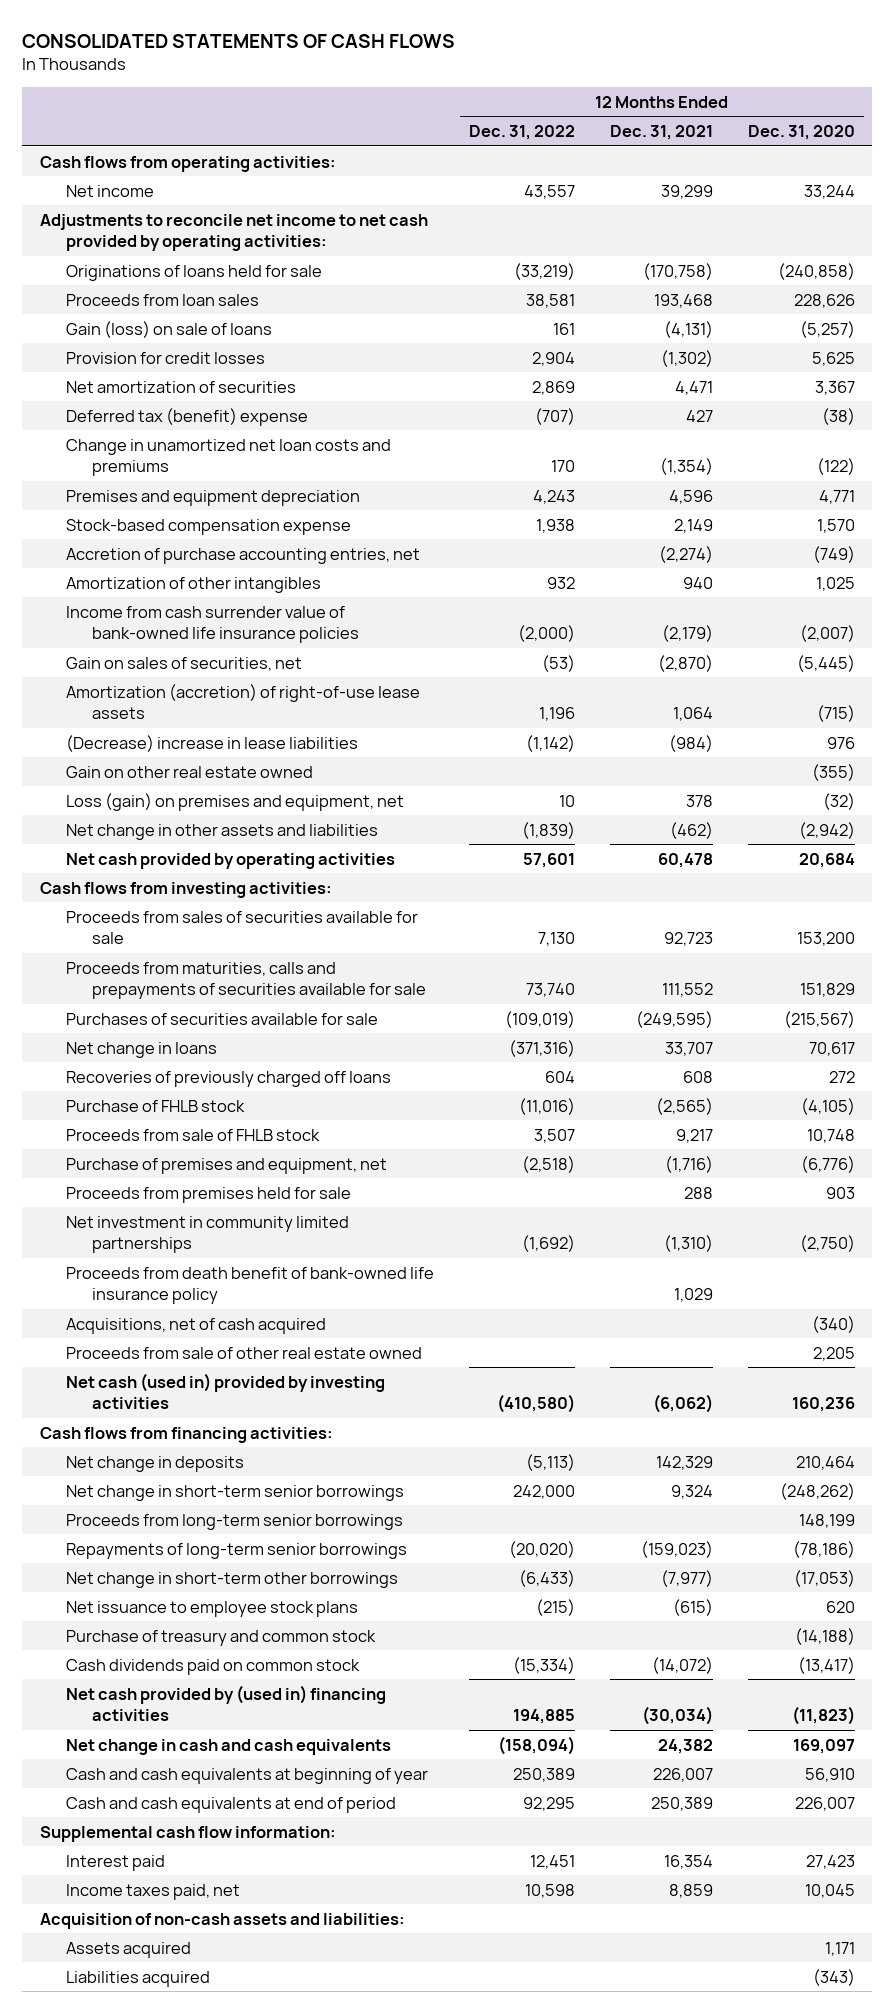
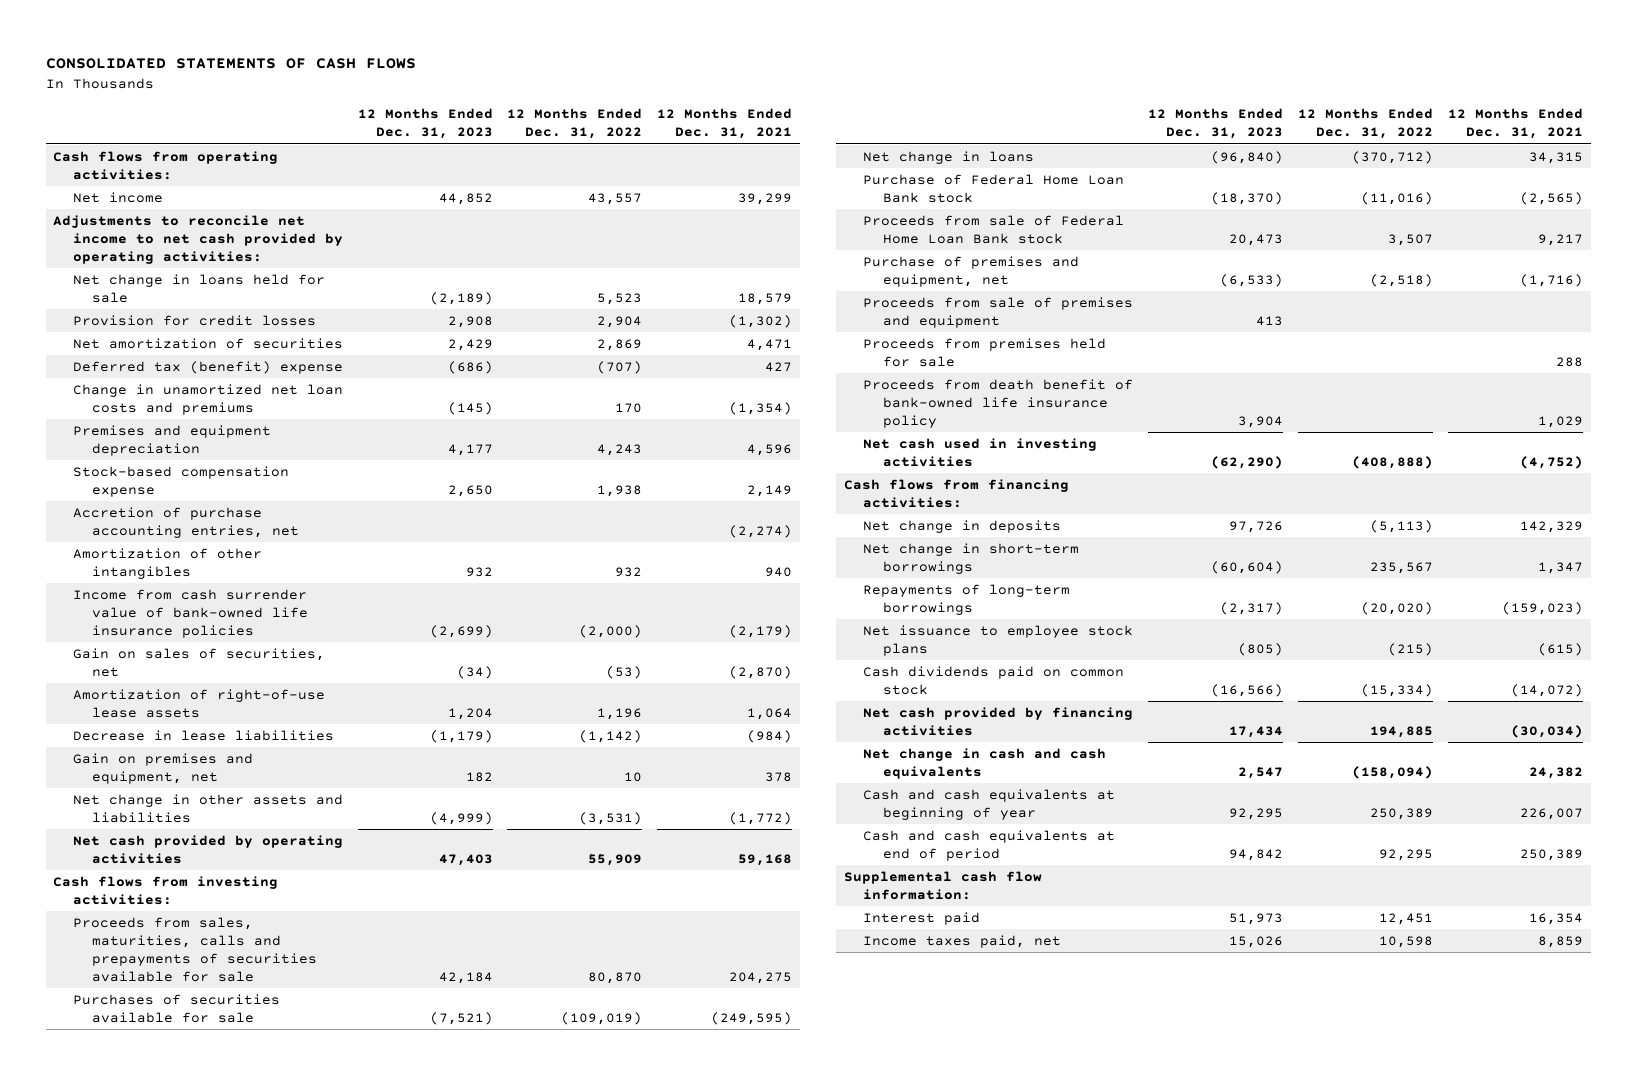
- | 12 Months Ended Dec. 31, 2022 | 12 Months Ended Dec. 31, 2021 | 12 Months Ended Dec. 31, 2020
+ | 12 Months Ended Dec. 31, 2023 | 12 Months Ended Dec. 31, 2022 | 12 Months Ended Dec. 31, 2021
- Originations of loans held for sale | (33,219) | (170,758) | (240,858)
- Proceeds from loan sales | 38,581 | 193,468 | 228,626
- Gain (loss) on sale of loans | 161 | (4,131) | (5,257)
+ Net change in loans held for sale | (2,189) | 5,523 | 18,579
- Amortization (accretion) of right-of-use lease assets | 1,196 | 1,064 | (715)
- (Decrease) increase in lease liabilities | (1,142) | (984) | 976
- Gain on other real estate owned | | | (355)
- Loss (gain) on premises and equipment, net | 10 | 378 | (32)
- Net change in other assets and liabilities | (1,839) | (462) | (2,942)
- Net cash provided by operating activities | 57,601 | 60,478 | 20,684
+ Amortization of right-of-use lease assets | 1,204 | 1,196 | 1,064
+ Decrease in lease liabilities | (1,179) | (1,142) | (984)
+ Gain on premises and equipment, net | 182 | 10 | 378
+ Net change in other assets and liabilities | (4,999) | (3,531) | (1,772)
+ Net cash provided by operating activities | 47,403 | 55,909 | 59,168
- Proceeds from sales of securities available for sale | 7,130 | 92,723 | 153,200
- Proceeds from maturities, calls and prepayments of securities available for sale | 73,740 | 111,552 | 151,829
+ Proceeds from sales, maturities, calls and prepayments of securities available for sale | 42,184 | 80,870 | 204,275
- Net change in loans | (371,316) | 33,707 | 70,617
- Recoveries of previously charged off loans | 604 | 608 | 272
- Purchase of FHLB stock | (11,016) | (2,565) | (4,105)
- Proceeds from sale of FHLB stock | 3,507 | 9,217 | 10,748
+ Net change in loans | (96,840) | (370,712) | 34,315
+ Purchase of Federal Home Loan Bank stock | (18,370) | (11,016) | (2,565)
+ Proceeds from sale of Federal Home Loan Bank stock | 20,473 | 3,507 | 9,217
+ Proceeds from sale of premises and equipment | 413 | |
- Net investment in community limited partnerships | (1,692) | (1,310) | (2,750)
- Acquisitions, net of cash acquired | | | (340)
- Proceeds from sale of other real estate owned | | | 2,205
- Net cash (used in) provided by investing activities | (410,580) | (6,062) | 160,236
+ Net cash used in investing activities | (62,290) | (408,888) | (4,752)
- Net change in short-term senior borrowings | 242,000 | 9,324 | (248,262)
- Proceeds from long-term senior borrowings | | | 148,199
- Repayments of long-term senior borrowings | (20,020) | (159,023) | (78,186)
- Net change in short-term other borrowings | (6,433) | (7,977) | (17,053)
+ Net change in short-term borrowings | (60,604) | 235,567 | 1,347
+ Repayments of long-term borrowings | (2,317) | (20,020) | (159,023)
- Purchase of treasury and common stock | | | (14,188)
- Net cash provided by (used in) financing activities | 194,885 | (30,034) | (11,823)
+ Net cash provided by financing activities | 17,434 | 194,885 | (30,034)
- Acquisition of non-cash assets and liabilities:
- Assets acquired | | | 1,171
- Liabilities acquired | | | (343)

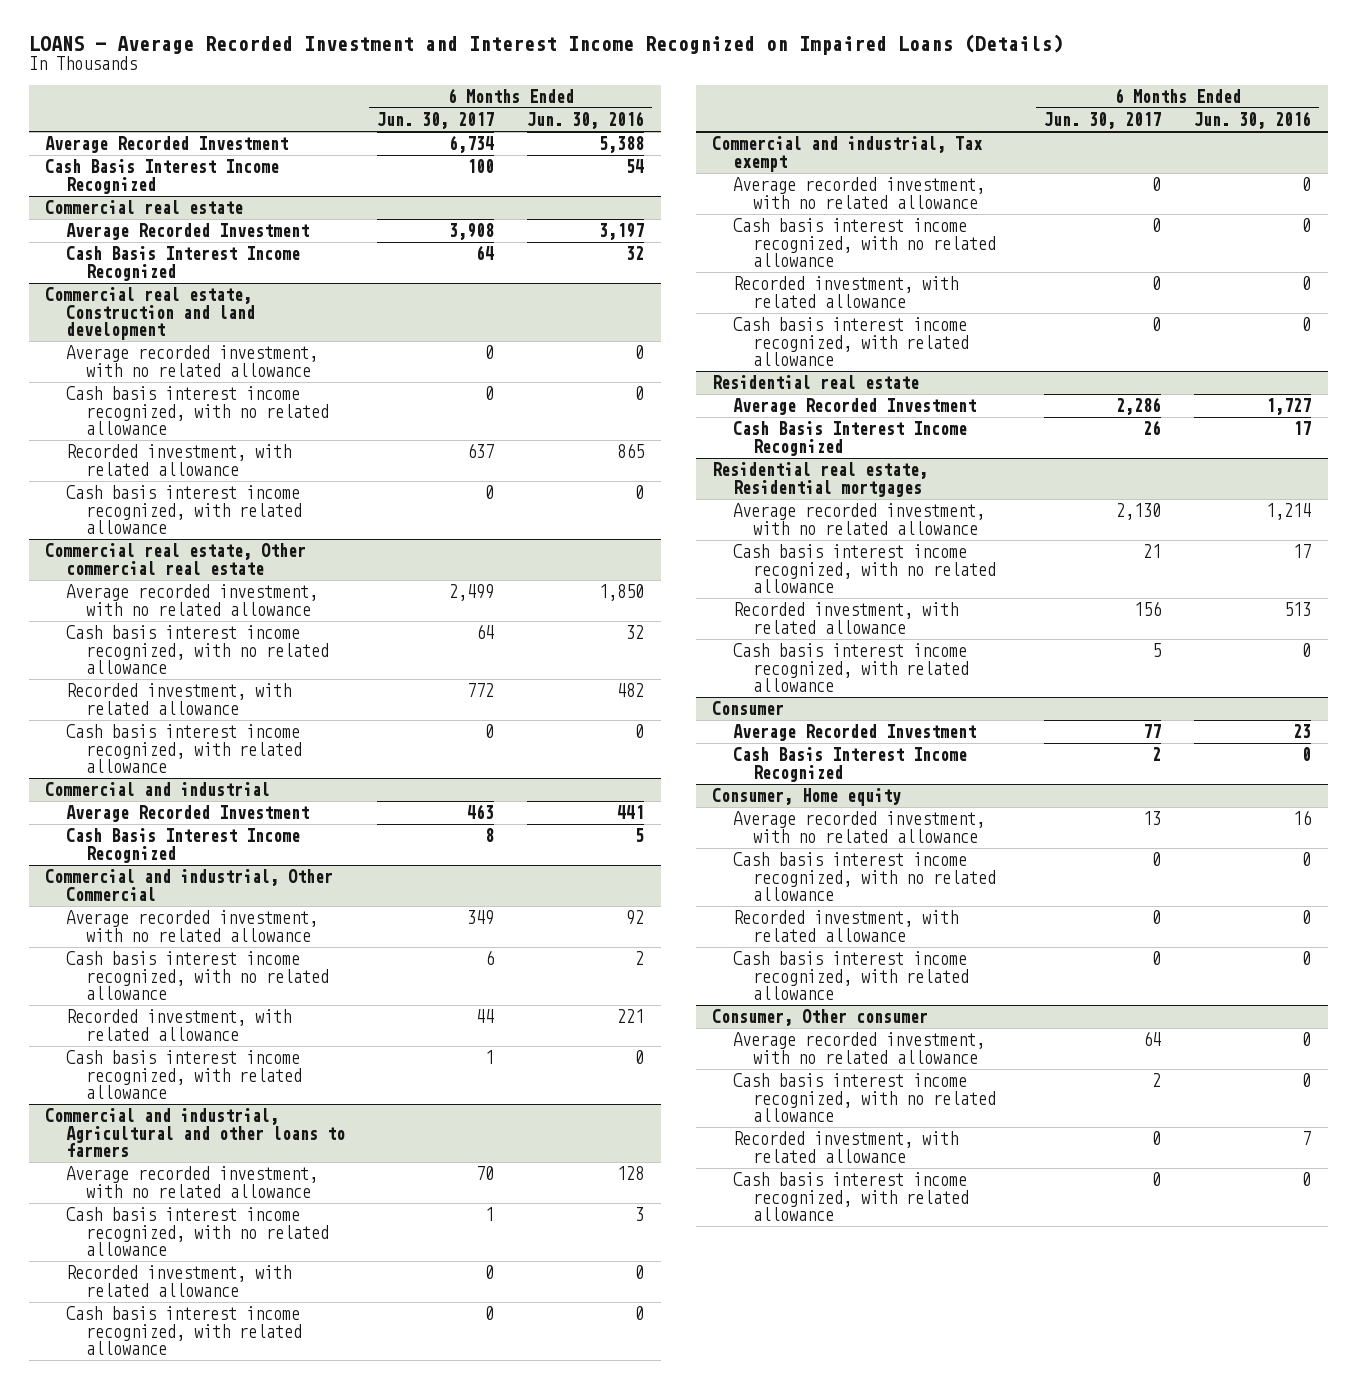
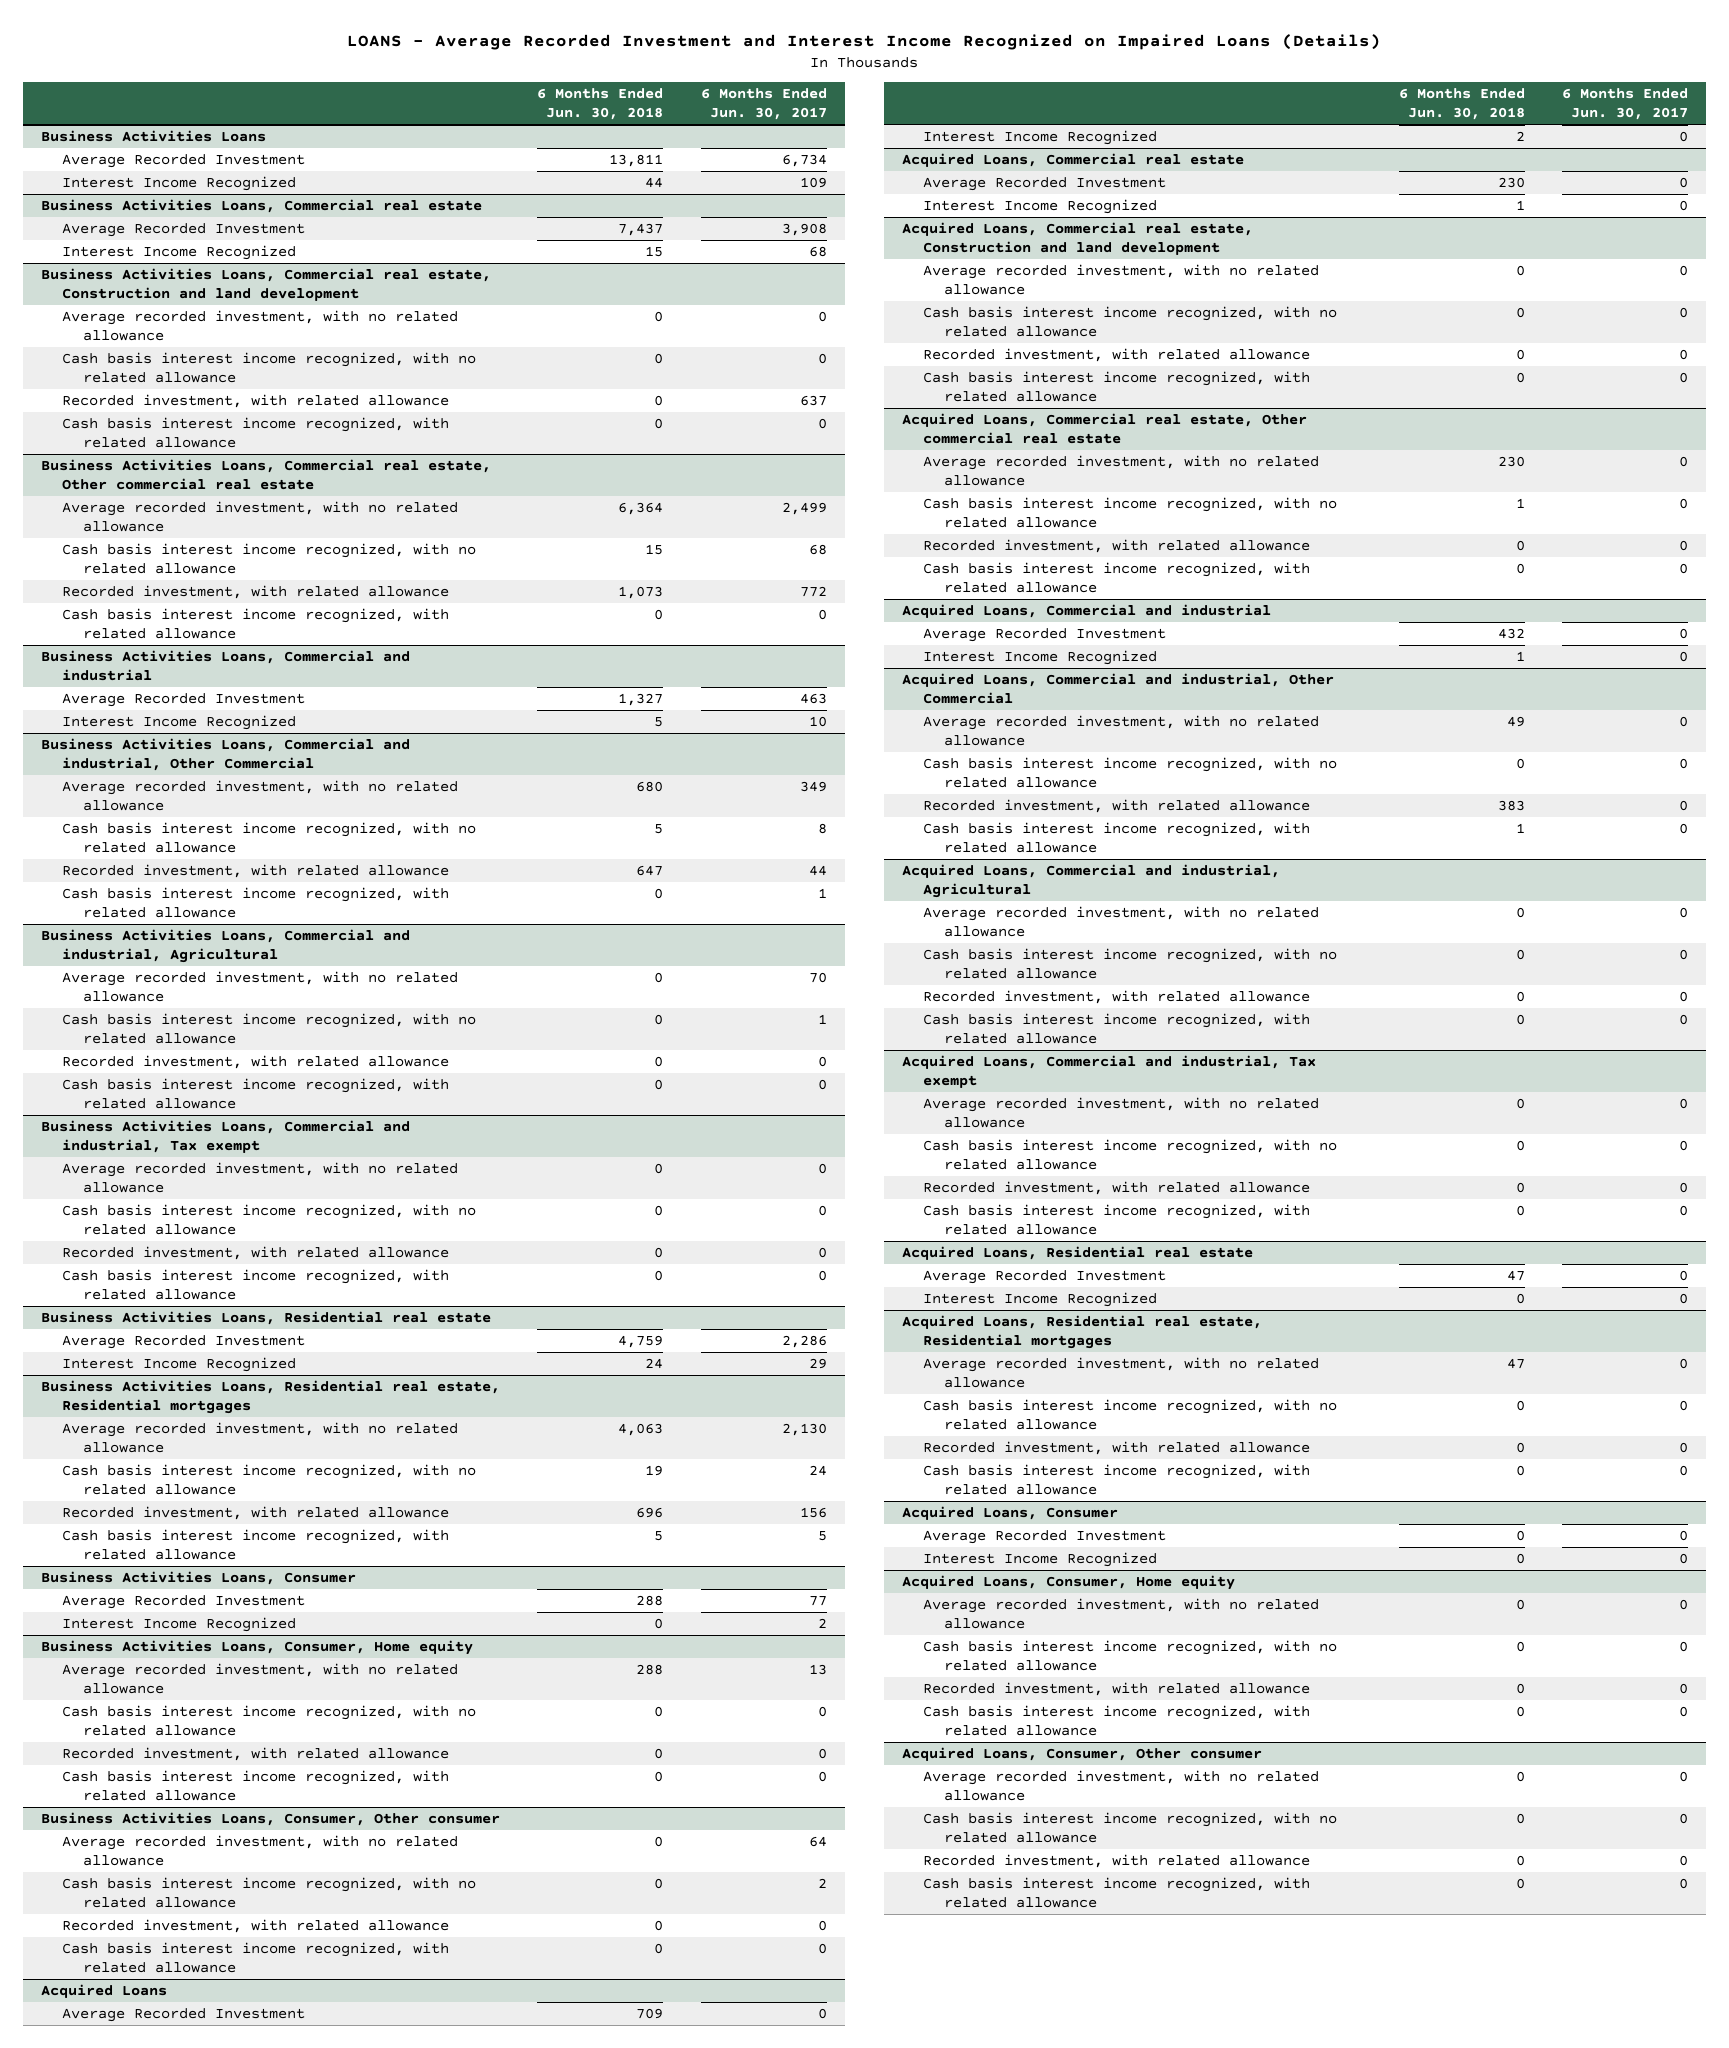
- | 6 Months Ended Jun. 30, 2017 | 6 Months Ended Jun. 30, 2016
+ | 6 Months Ended Jun. 30, 2018 | 6 Months Ended Jun. 30, 2017
+ Business Activities Loans
- Cash Basis Interest Income Recognized | 100 | 54
- Commercial real estate
+ Interest Income Recognized | 44 | 109
+ Business Activities Loans, Commercial real estate
- Cash Basis Interest Income Recognized | 64 | 32
- Commercial real estate, Construction and land development
+ Interest Income Recognized | 15 | 68
+ Business Activities Loans, Commercial real estate, Construction and land development
- Commercial real estate, Other commercial real estate
+ Business Activities Loans, Commercial real estate, Other commercial real estate
- Cash basis interest income recognized, with no related allowance | 64 | 32
+ Cash basis interest income recognized, with no related allowance | 15 | 68
- Commercial and industrial
+ Business Activities Loans, Commercial and industrial
- Cash Basis Interest Income Recognized | 8 | 5
- Commercial and industrial, Other Commercial
+ Interest Income Recognized | 5 | 10
+ Business Activities Loans, Commercial and industrial, Other Commercial
- Cash basis interest income recognized, with no related allowance | 6 | 2
+ Cash basis interest income recognized, with no related allowance | 5 | 8
- Commercial and industrial, Agricultural and other loans to farmers
+ Business Activities Loans, Commercial and industrial, Agricultural
- Commercial and industrial, Tax exempt
+ Business Activities Loans, Commercial and industrial, Tax exempt
- Residential real estate
+ Business Activities Loans, Residential real estate
- Cash Basis Interest Income Recognized | 26 | 17
- Residential real estate, Residential mortgages
+ Interest Income Recognized | 24 | 29
+ Business Activities Loans, Residential real estate, Residential mortgages
- Cash basis interest income recognized, with no related allowance | 21 | 17
+ Cash basis interest income recognized, with no related allowance | 19 | 24
- Consumer
+ Business Activities Loans, Consumer
- Cash Basis Interest Income Recognized | 2 | 0
- Consumer, Home equity
+ Interest Income Recognized | 0 | 2
+ Business Activities Loans, Consumer, Home equity
- Consumer, Other consumer
+ Business Activities Loans, Consumer, Other consumer
+ Acquired Loans
+ Average Recorded Investment | 709 | 0
+ Interest Income Recognized | 2 | 0
+ Acquired Loans, Commercial real estate
+ Average Recorded Investment | 230 | 0
+ Interest Income Recognized | 1 | 0
+ Acquired Loans, Commercial real estate, Construction and land development
+ Average recorded investment, with no related allowance | 0 | 0
+ Cash basis interest income recognized, with no related allowance | 0 | 0
+ Recorded investment, with related allowance | 0 | 0
+ Cash basis interest income recognized, with related allowance | 0 | 0
+ Acquired Loans, Commercial real estate, Other commercial real estate
+ Average recorded investment, with no related allowance | 230 | 0
+ Cash basis interest income recognized, with no related allowance | 1 | 0
+ Recorded investment, with related allowance | 0 | 0
+ Cash basis interest income recognized, with related allowance | 0 | 0
+ Acquired Loans, Commercial and industrial
+ Average Recorded Investment | 432 | 0
+ Interest Income Recognized | 1 | 0
+ Acquired Loans, Commercial and industrial, Other Commercial
+ Average recorded investment, with no related allowance | 49 | 0
+ Cash basis interest income recognized, with no related allowance | 0 | 0
+ Recorded investment, with related allowance | 383 | 0
+ Cash basis interest income recognized, with related allowance | 1 | 0
+ Acquired Loans, Commercial and industrial, Agricultural
+ Average recorded investment, with no related allowance | 0 | 0
+ Cash basis interest income recognized, with no related allowance | 0 | 0
+ Recorded investment, with related allowance | 0 | 0
+ Cash basis interest income recognized, with related allowance | 0 | 0
+ Acquired Loans, Commercial and industrial, Tax exempt
+ Average recorded investment, with no related allowance | 0 | 0
+ Cash basis interest income recognized, with no related allowance | 0 | 0
+ Recorded investment, with related allowance | 0 | 0
+ Cash basis interest income recognized, with related allowance | 0 | 0
+ Acquired Loans, Residential real estate
+ Average Recorded Investment | 47 | 0
+ Interest Income Recognized | 0 | 0
+ Acquired Loans, Residential real estate, Residential mortgages
+ Average recorded investment, with no related allowance | 47 | 0
+ Cash basis interest income recognized, with no related allowance | 0 | 0
+ Recorded investment, with related allowance | 0 | 0
+ Cash basis interest income recognized, with related allowance | 0 | 0
+ Acquired Loans, Consumer
+ Average Recorded Investment | 0 | 0
+ Interest Income Recognized | 0 | 0
+ Acquired Loans, Consumer, Home equity
+ Average recorded investment, with no related allowance | 0 | 0
+ Cash basis interest income recognized, with no related allowance | 0 | 0
+ Recorded investment, with related allowance | 0 | 0
+ Cash basis interest income recognized, with related allowance | 0 | 0
+ Acquired Loans, Consumer, Other consumer
+ Average recorded investment, with no related allowance | 0 | 0
+ Cash basis interest income recognized, with no related allowance | 0 | 0
+ Recorded investment, with related allowance | 0 | 0
+ Cash basis interest income recognized, with related allowance | 0 | 0

